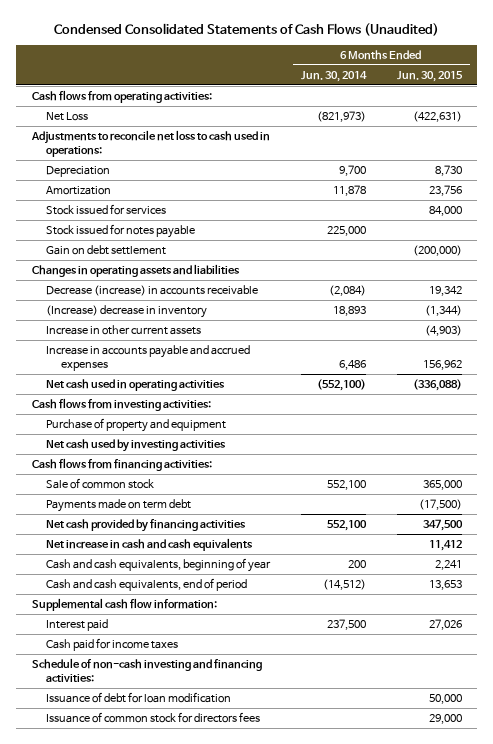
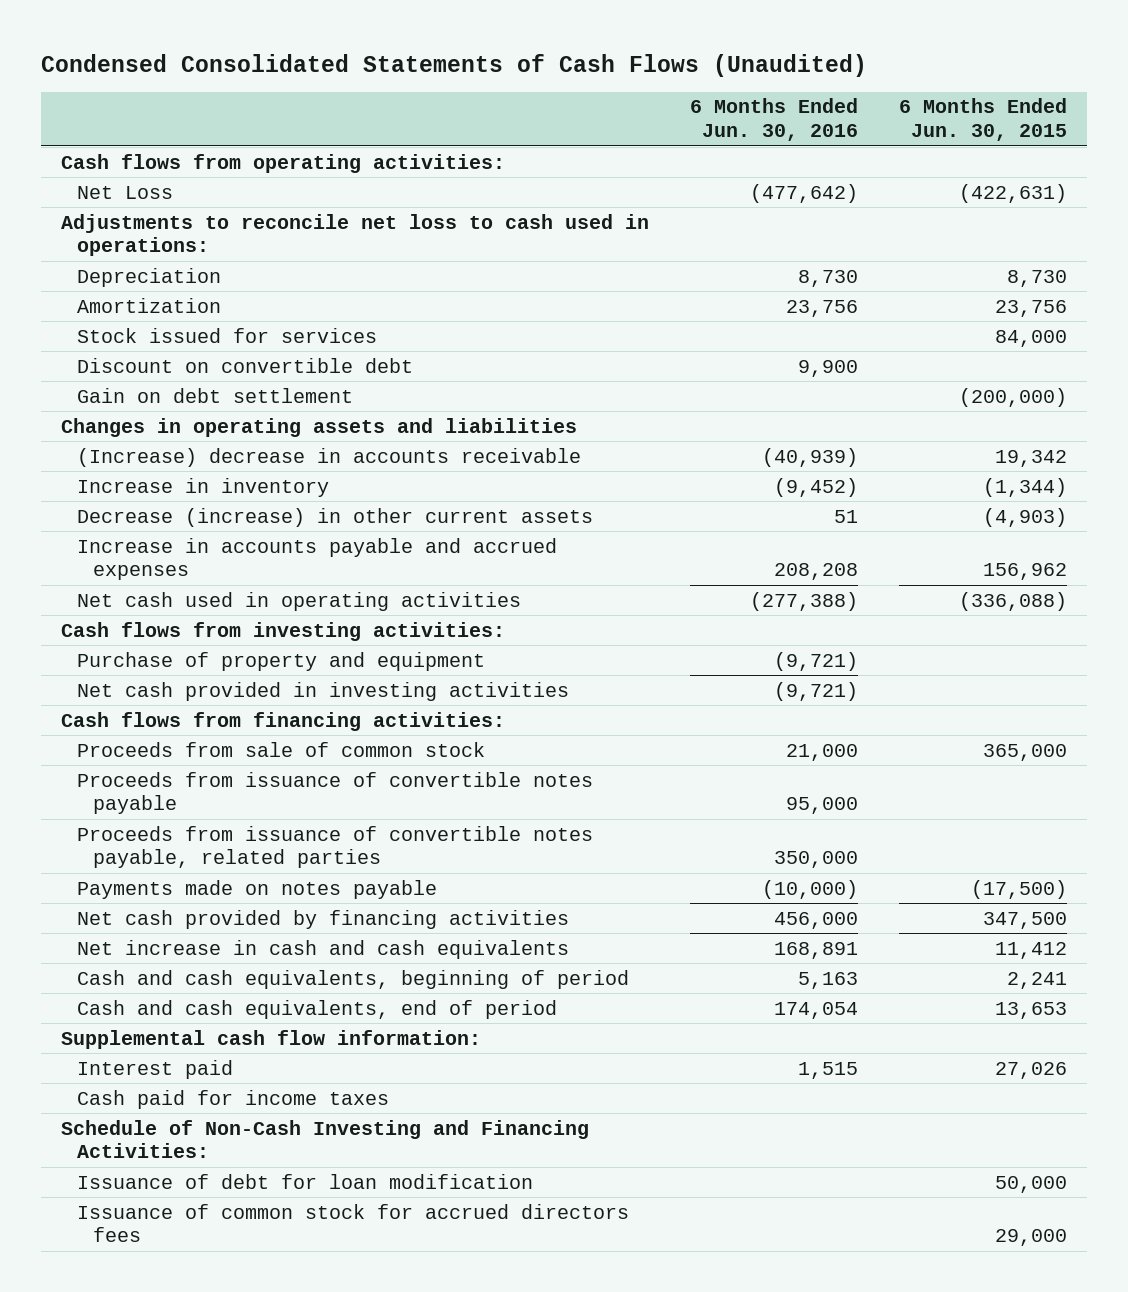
- | 6 Months Ended Jun. 30, 2014 | 6 Months Ended Jun. 30, 2015
+ | 6 Months Ended Jun. 30, 2016 | 6 Months Ended Jun. 30, 2015
- Stock issued for notes payable | 225,000 |
+ Discount on convertible debt | 9,900 |
- Decrease (increase) in accounts receivable | (2,084) | 19,342
- (Increase) decrease in inventory | 18,893 | (1,344)
- Increase in other current assets | | (4,903)
+ (Increase) decrease in accounts receivable | (40,939) | 19,342
+ Increase in inventory | (9,452) | (1,344)
+ Decrease (increase) in other current assets | 51 | (4,903)
- Net cash used by investing activities
+ Net cash provided in investing activities | (9,721) |
- Sale of common stock | 552,100 | 365,000
- Payments made on term debt | | (17,500)
+ Proceeds from sale of common stock | 21,000 | 365,000
+ Proceeds from issuance of convertible notes payable | 95,000 |
+ Proceeds from issuance of convertible notes payable, related parties | 350,000 |
+ Payments made on notes payable | (10,000) | (17,500)
- Cash and cash equivalents, beginning of year | 200 | 2,241
+ Cash and cash equivalents, beginning of period | 5,163 | 2,241
- Schedule of non-cash investing and financing activities:
+ Schedule of Non-Cash Investing and Financing Activities:
- Issuance of common stock for directors fees | | 29,000
+ Issuance of common stock for accrued directors fees | | 29,000

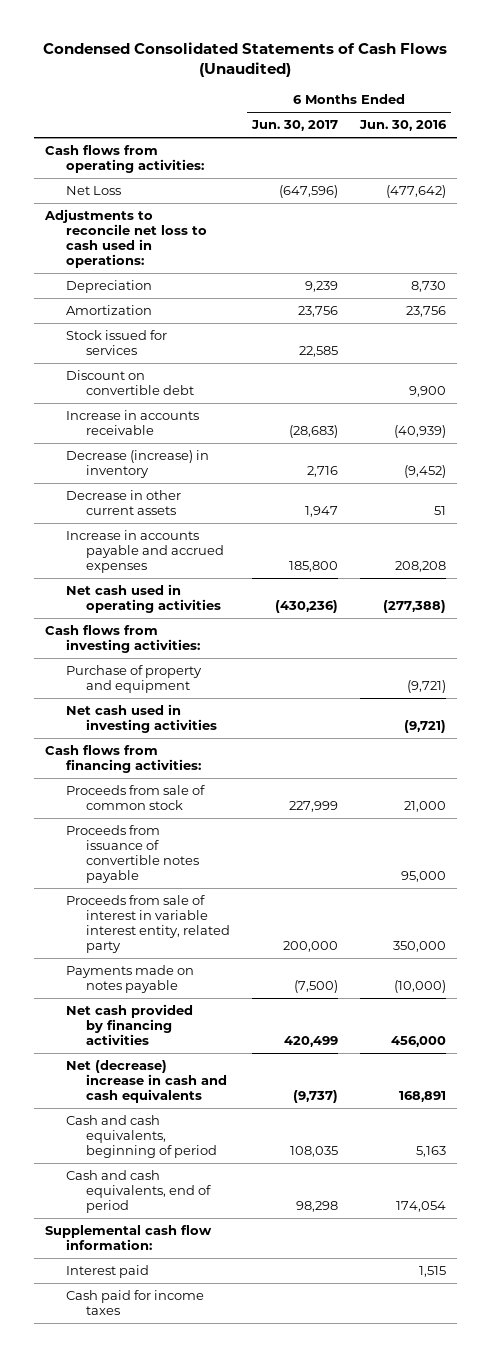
- | 6 Months Ended Jun. 30, 2016 | 6 Months Ended Jun. 30, 2015
+ | 6 Months Ended Jun. 30, 2017 | 6 Months Ended Jun. 30, 2016
- Gain on debt settlement | | (200,000)
- Changes in operating assets and liabilities
- (Increase) decrease in accounts receivable | (40,939) | 19,342
- Increase in inventory | (9,452) | (1,344)
- Decrease (increase) in other current assets | 51 | (4,903)
+ Increase in accounts receivable | (28,683) | (40,939)
+ Decrease (increase) in inventory | 2,716 | (9,452)
+ Decrease in other current assets | 1,947 | 51
- Net cash provided in investing activities | (9,721) |
+ Net cash used in investing activities | | (9,721)
- Proceeds from issuance of convertible notes payable, related parties | 350,000 |
+ Proceeds from sale of interest in variable interest entity, related party | 200,000 | 350,000
- Net increase in cash and cash equivalents | 168,891 | 11,412
+ Net (decrease) increase in cash and cash equivalents | (9,737) | 168,891
- Schedule of Non-Cash Investing and Financing Activities:
- Issuance of debt for loan modification | | 50,000
- Issuance of common stock for accrued directors fees | | 29,000

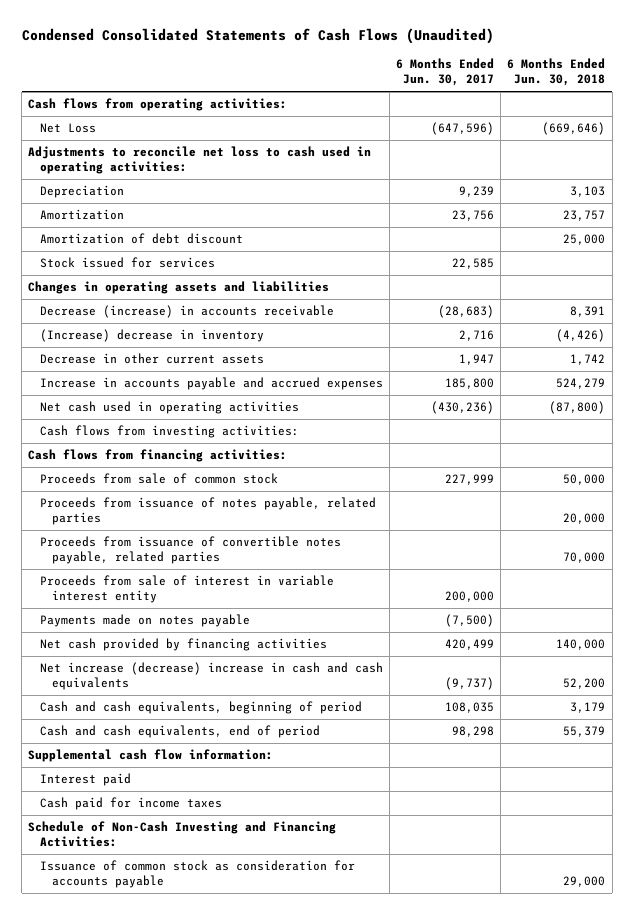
- | 6 Months Ended Jun. 30, 2017 | 6 Months Ended Jun. 30, 2016
+ | 6 Months Ended Jun. 30, 2017 | 6 Months Ended Jun. 30, 2018
- Adjustments to reconcile net loss to cash used in operations:
+ Adjustments to reconcile net loss to cash used in operating activities:
+ Amortization of debt discount | | 25,000
- Discount on convertible debt | | 9,900
- Increase in accounts receivable | (28,683) | (40,939)
- Decrease (increase) in inventory | 2,716 | (9,452)
+ Changes in operating assets and liabilities
+ Decrease (increase) in accounts receivable | (28,683) | 8,391
+ (Increase) decrease in inventory | 2,716 | (4,426)
- Purchase of property and equipment | | (9,721)
- Net cash used in investing activities | | (9,721)
- Proceeds from issuance of convertible notes payable | | 95,000
- Proceeds from sale of interest in variable interest entity, related party | 200,000 | 350,000
+ Proceeds from issuance of notes payable, related parties | | 20,000
+ Proceeds from issuance of convertible notes payable, related parties | | 70,000
+ Proceeds from sale of interest in variable interest entity | 200,000 |
- Net (decrease) increase in cash and cash equivalents | (9,737) | 168,891
+ Net increase (decrease) increase in cash and cash equivalents | (9,737) | 52,200
+ Schedule of Non-Cash Investing and Financing Activities:
+ Issuance of common stock as consideration for accounts payable | | 29,000

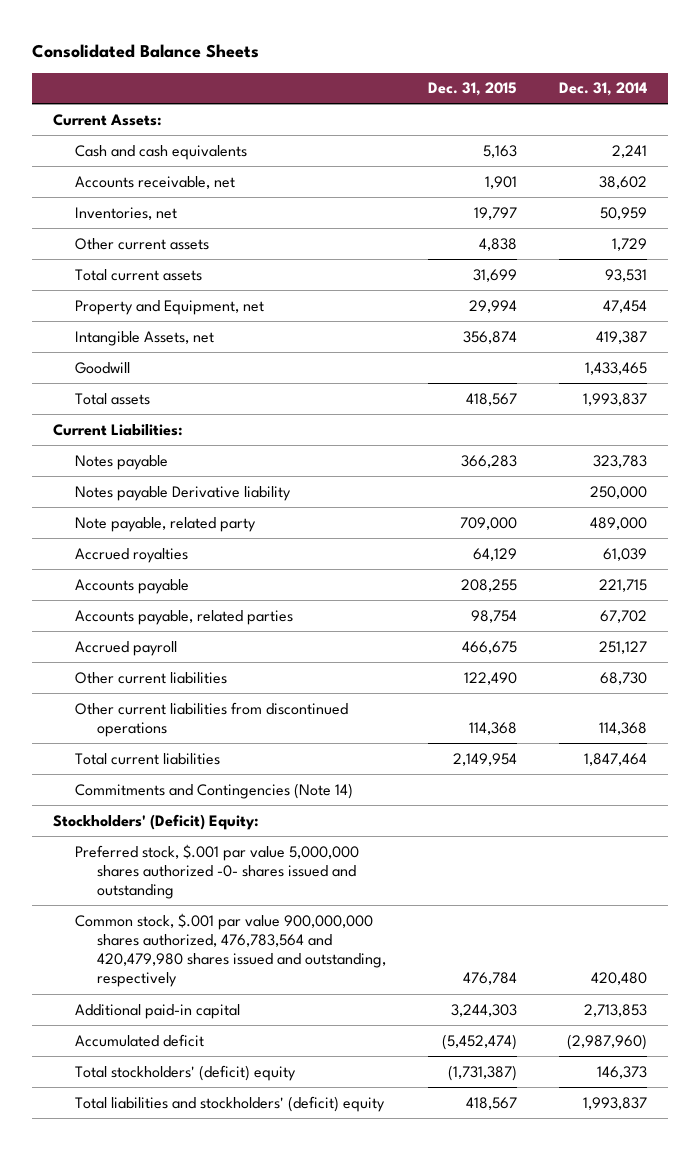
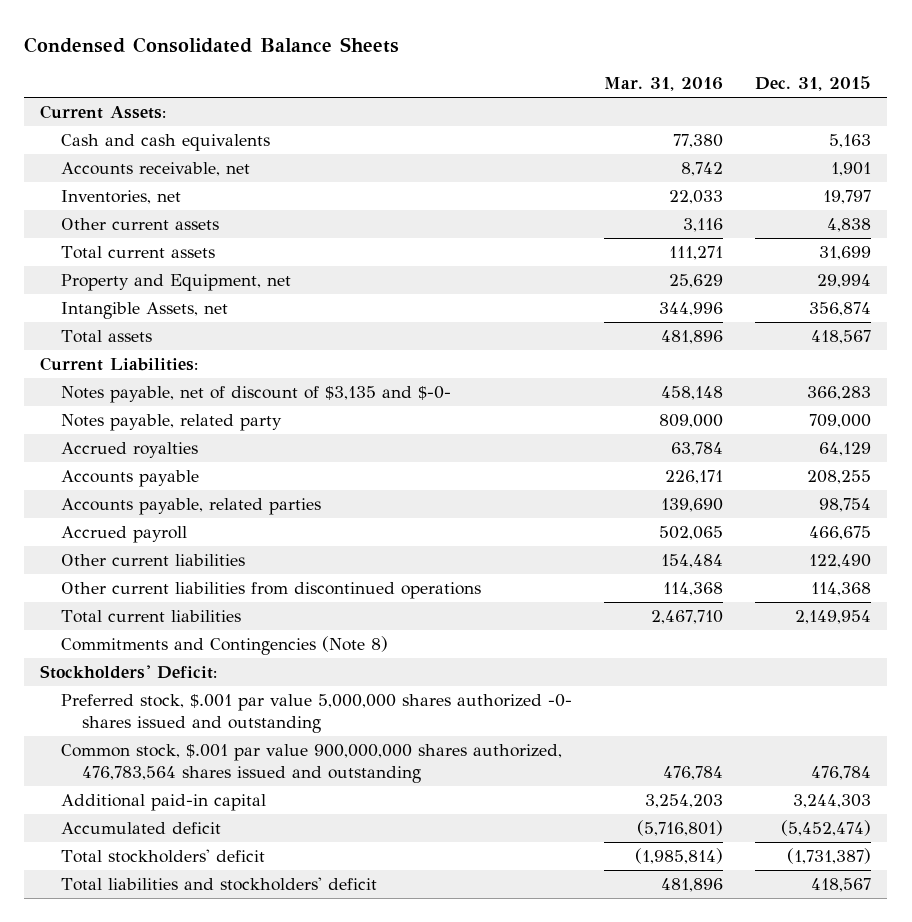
- Consolidated Balance Sheets
+ Condensed Consolidated Balance Sheets
- | Dec. 31, 2015 | Dec. 31, 2014
+ | Mar. 31, 2016 | Dec. 31, 2015
- Goodwill | | 1,433,465
- Notes payable | 366,283 | 323,783
- Notes payable Derivative liability | | 250,000
- Note payable, related party | 709,000 | 489,000
+ Notes payable, net of discount of $3,135 and $-0- | 458,148 | 366,283
+ Notes payable, related party | 809,000 | 709,000
- Commitments and Contingencies (Note 14)
- Stockholders' (Deficit) Equity:
+ Commitments and Contingencies (Note 8)
+ Stockholders' Deficit:
- Common stock, $.001 par value 900,000,000 shares authorized, 476,783,564 and 420,479,980 shares issued and outstanding, respectively | 476,784 | 420,480
+ Common stock, $.001 par value 900,000,000 shares authorized, 476,783,564 shares issued and outstanding | 476,784 | 476,784
- Total stockholders' (deficit) equity | (1,731,387) | 146,373
- Total liabilities and stockholders' (deficit) equity | 418,567 | 1,993,837
+ Total stockholders' deficit | (1,985,814) | (1,731,387)
+ Total liabilities and stockholders' deficit | 481,896 | 418,567

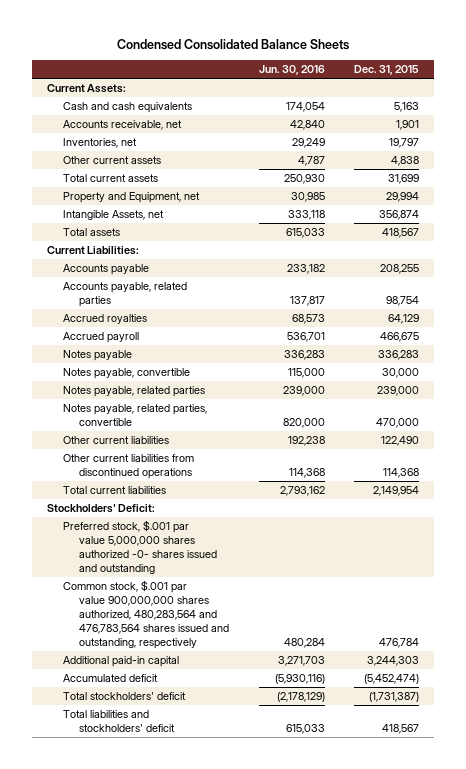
- | Mar. 31, 2016 | Dec. 31, 2015
+ | Jun. 30, 2016 | Dec. 31, 2015
- Notes payable, net of discount of $3,135 and $-0- | 458,148 | 366,283
- Notes payable, related party | 809,000 | 709,000
moved down: Accrued royalties | 68,573 | 64,129
+ Notes payable | 336,283 | 336,283
+ Notes payable, convertible | 115,000 | 30,000
+ Notes payable, related parties | 239,000 | 239,000
+ Notes payable, related parties, convertible | 820,000 | 470,000
- Commitments and Contingencies (Note 8)
- Common stock, $.001 par value 900,000,000 shares authorized, 476,783,564 shares issued and outstanding | 476,784 | 476,784
+ Common stock, $.001 par value 900,000,000 shares authorized, 480,283,564 and 476,783,564 shares issued and outstanding, respectively | 480,284 | 476,784

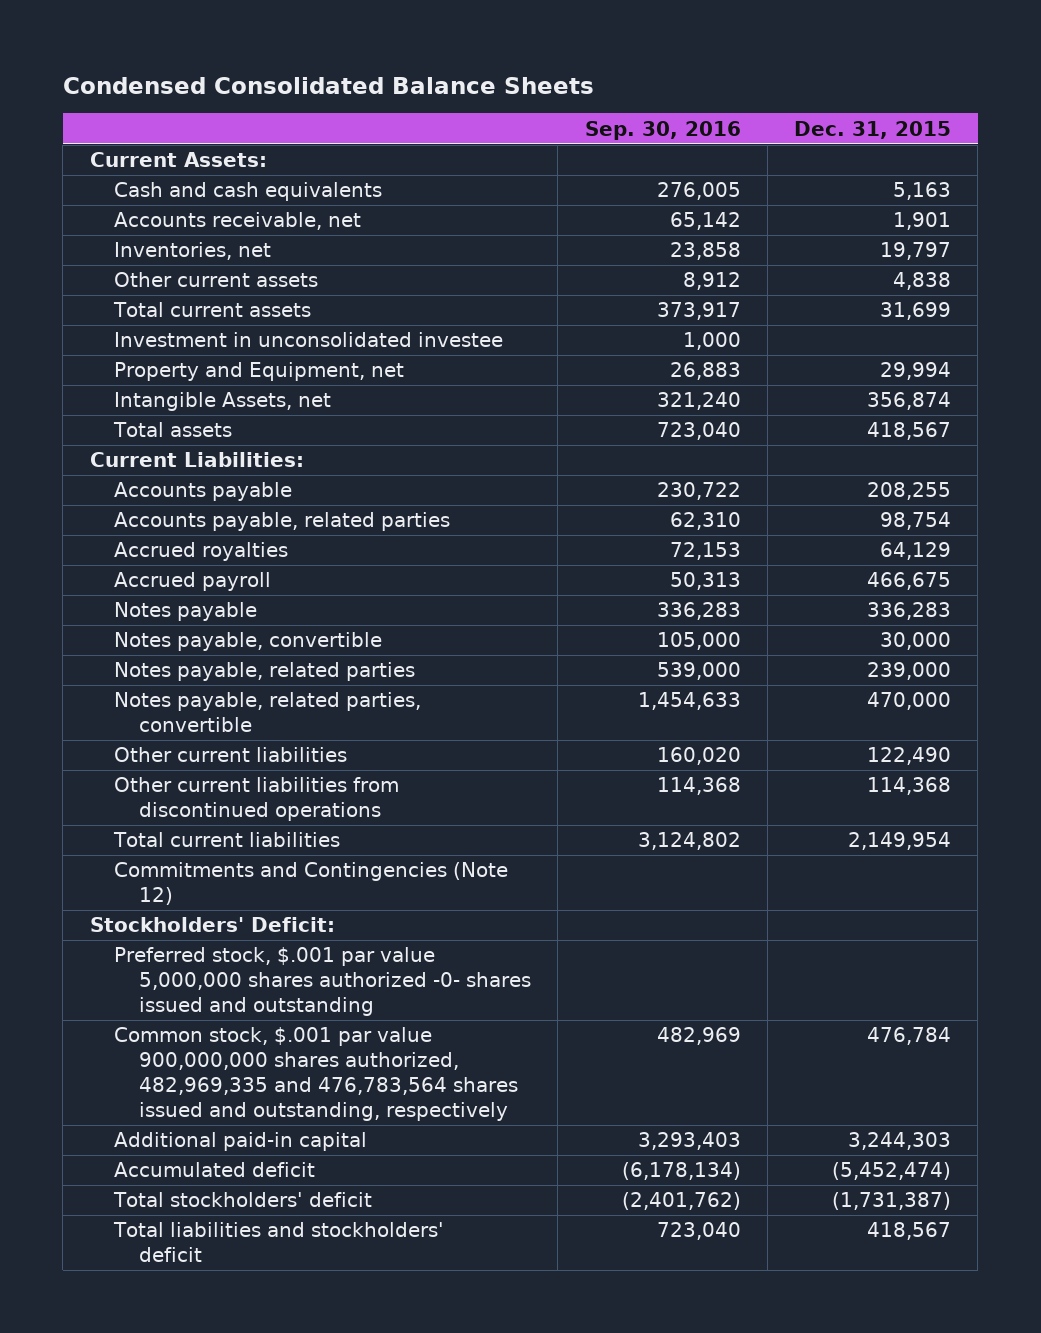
- | Jun. 30, 2016 | Dec. 31, 2015
+ | Sep. 30, 2016 | Dec. 31, 2015
+ Investment in unconsolidated investee | 1,000 |
+ Commitments and Contingencies (Note 12)
- Common stock, $.001 par value 900,000,000 shares authorized, 480,283,564 and 476,783,564 shares issued and outstanding, respectively | 480,284 | 476,784
+ Common stock, $.001 par value 900,000,000 shares authorized, 482,969,335 and 476,783,564 shares issued and outstanding, respectively | 482,969 | 476,784

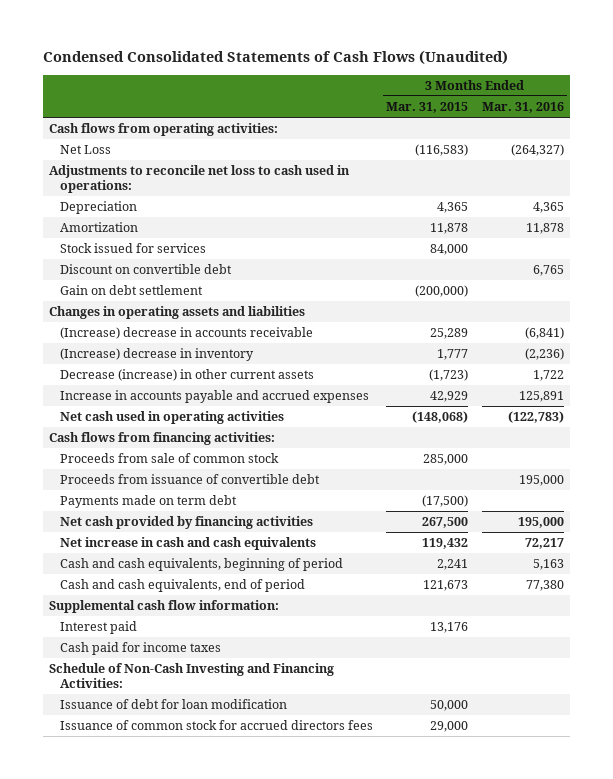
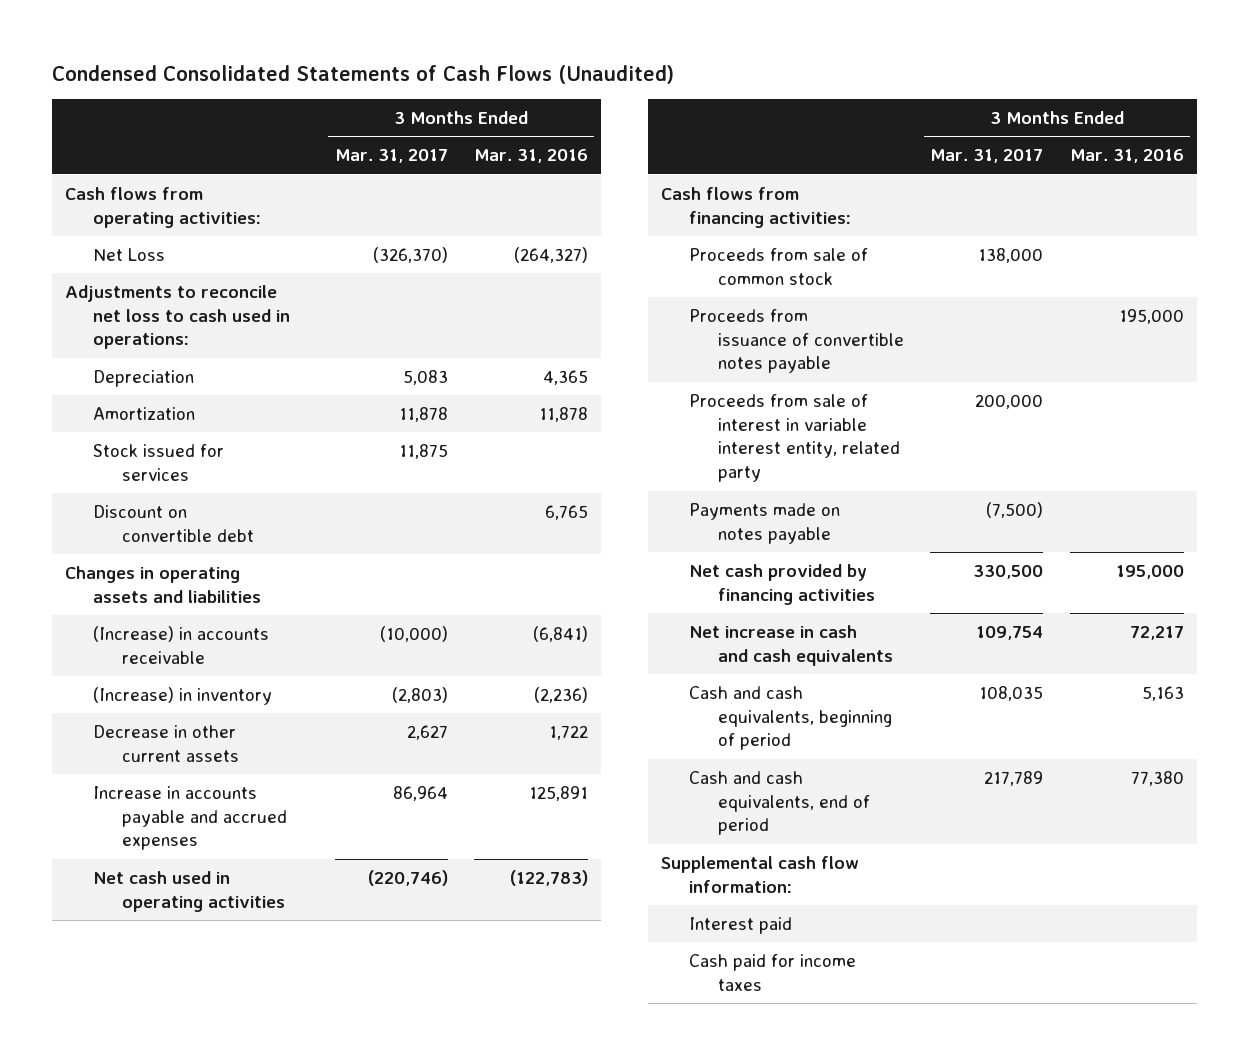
- | 3 Months Ended Mar. 31, 2015 | 3 Months Ended Mar. 31, 2016
+ | 3 Months Ended Mar. 31, 2017 | 3 Months Ended Mar. 31, 2016
- Gain on debt settlement | (200,000) |
- (Increase) decrease in accounts receivable | 25,289 | (6,841)
- (Increase) decrease in inventory | 1,777 | (2,236)
- Decrease (increase) in other current assets | (1,723) | 1,722
+ (Increase) in accounts receivable | (10,000) | (6,841)
+ (Increase) in inventory | (2,803) | (2,236)
+ Decrease in other current assets | 2,627 | 1,722
- Proceeds from issuance of convertible debt | | 195,000
- Payments made on term debt | (17,500) |
+ Proceeds from issuance of convertible notes payable | | 195,000
+ Proceeds from sale of interest in variable interest entity, related party | 200,000 |
+ Payments made on notes payable | (7,500) |
- Schedule of Non-Cash Investing and Financing Activities:
- Issuance of debt for loan modification | 50,000 |
- Issuance of common stock for accrued directors fees | 29,000 |

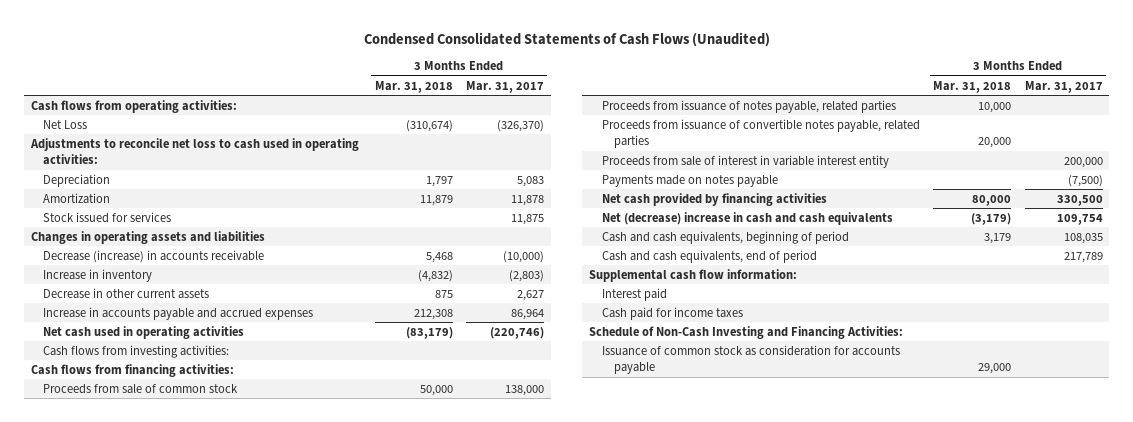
- | 3 Months Ended Mar. 31, 2017 | 3 Months Ended Mar. 31, 2016
+ | 3 Months Ended Mar. 31, 2018 | 3 Months Ended Mar. 31, 2017
- Adjustments to reconcile net loss to cash used in operations:
+ Adjustments to reconcile net loss to cash used in operating activities:
- Discount on convertible debt | | 6,765
- (Increase) in accounts receivable | (10,000) | (6,841)
- (Increase) in inventory | (2,803) | (2,236)
+ Decrease (increase) in accounts receivable | 5,468 | (10,000)
+ Increase in inventory | (4,832) | (2,803)
+ Cash flows from investing activities:
- Proceeds from issuance of convertible notes payable | | 195,000
- Proceeds from sale of interest in variable interest entity, related party | 200,000 |
+ Proceeds from issuance of notes payable, related parties | 10,000 |
+ Proceeds from issuance of convertible notes payable, related parties | 20,000 |
+ Proceeds from sale of interest in variable interest entity | | 200,000
- Net increase in cash and cash equivalents | 109,754 | 72,217
+ Net (decrease) increase in cash and cash equivalents | (3,179) | 109,754
+ Schedule of Non-Cash Investing and Financing Activities:
+ Issuance of common stock as consideration for accounts payable | 29,000 |

